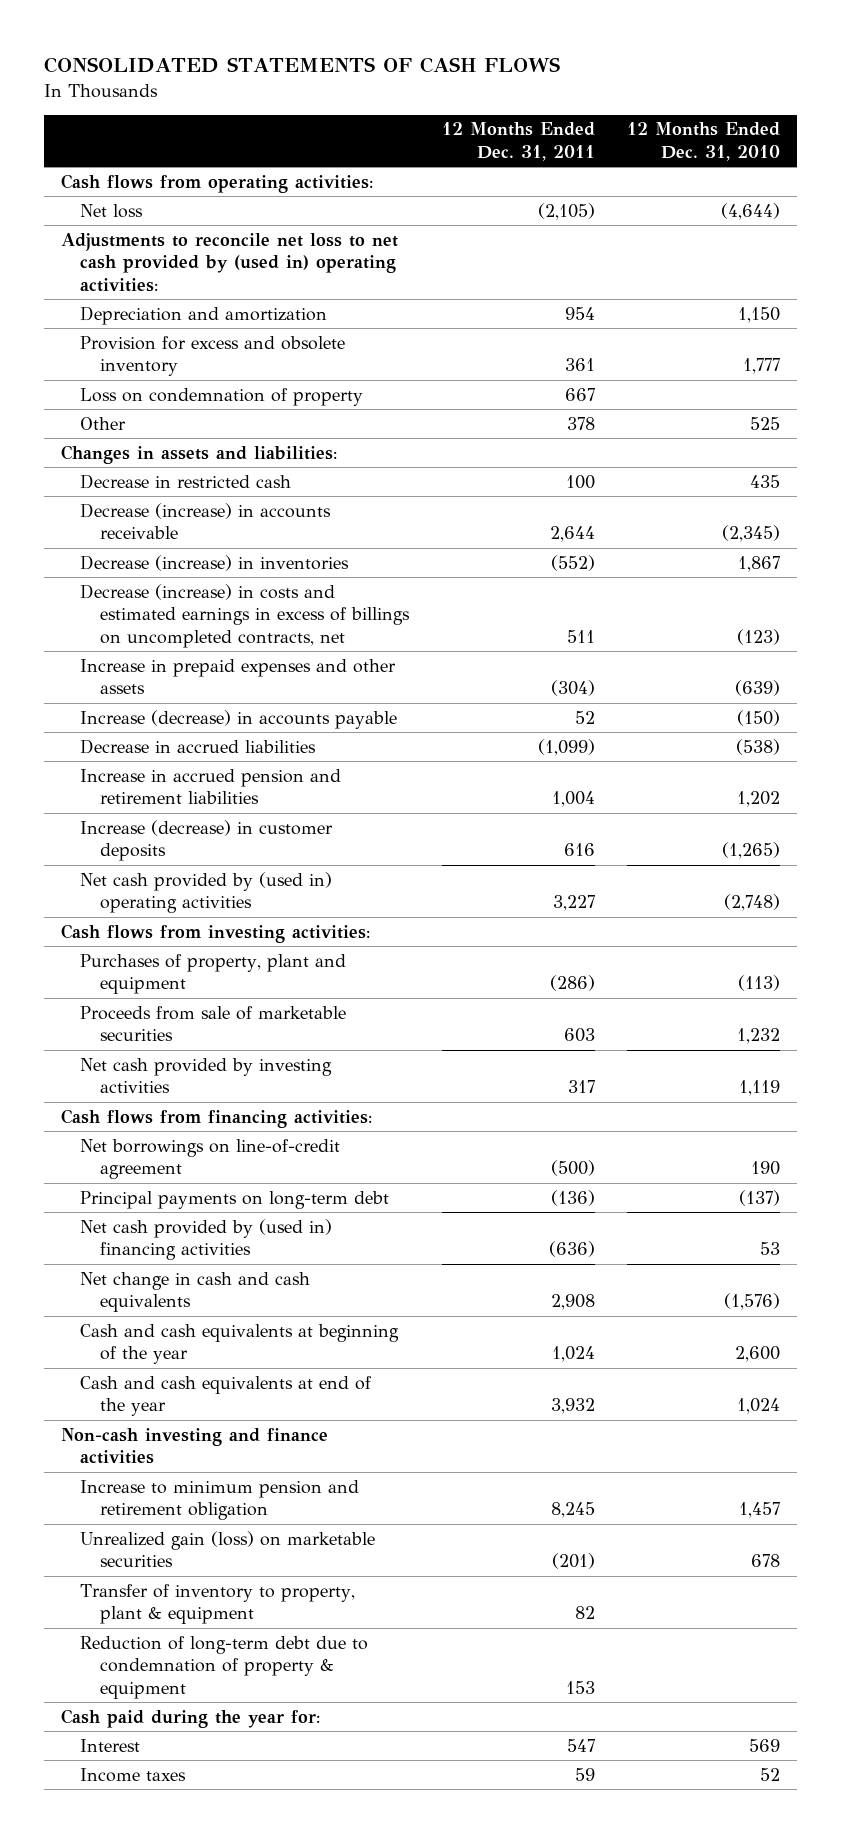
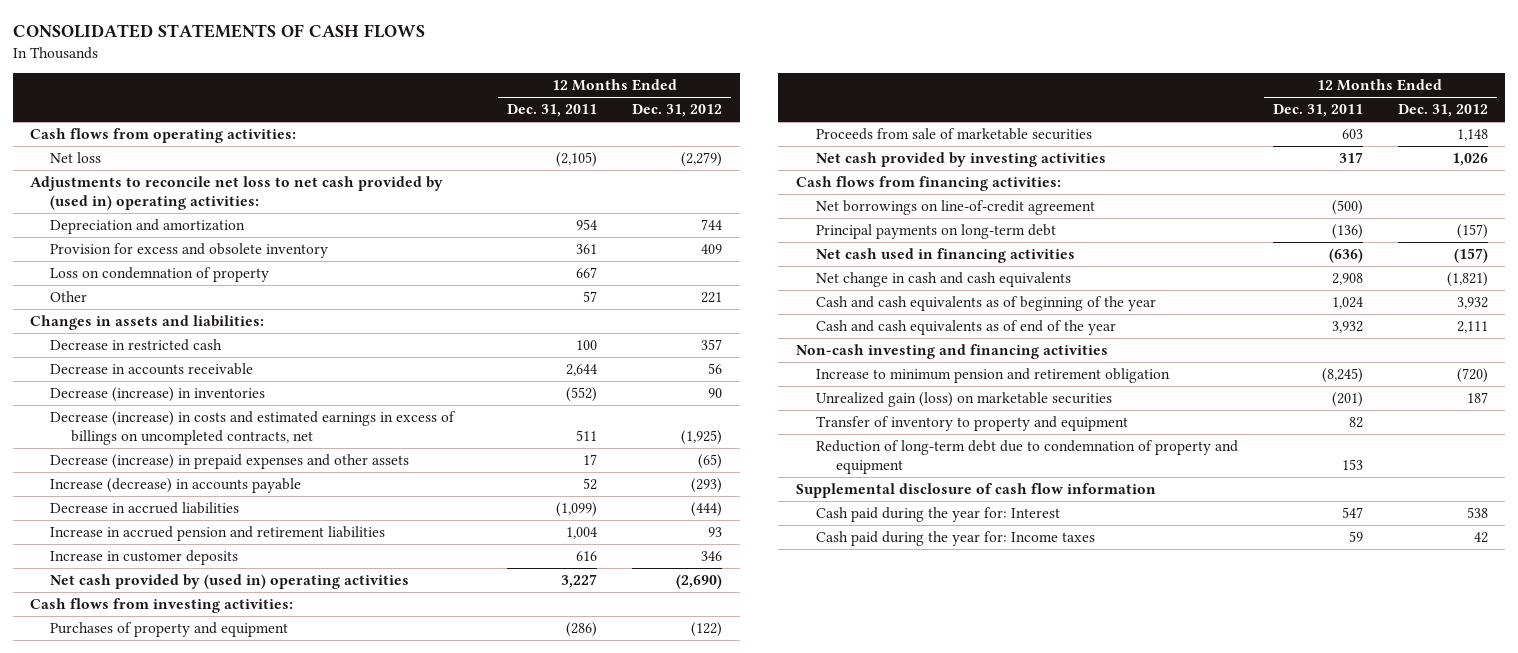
- | 12 Months Ended Dec. 31, 2011 | 12 Months Ended Dec. 31, 2010
+ | 12 Months Ended Dec. 31, 2011 | 12 Months Ended Dec. 31, 2012
- Other | 378 | 525
+ Other | 57 | 221
- Decrease (increase) in accounts receivable | 2,644 | (2,345)
+ Decrease in accounts receivable | 2,644 | 56
- Increase in prepaid expenses and other assets | (304) | (639)
+ Decrease (increase) in prepaid expenses and other assets | 17 | (65)
- Increase (decrease) in customer deposits | 616 | (1,265)
+ Increase in customer deposits | 616 | 346
- Purchases of property, plant and equipment | (286) | (113)
+ Purchases of property and equipment | (286) | (122)
- Net cash provided by (used in) financing activities | (636) | 53
+ Net cash used in financing activities | (636) | (157)
- Cash and cash equivalents at beginning of the year | 1,024 | 2,600
- Cash and cash equivalents at end of the year | 3,932 | 1,024
- Non-cash investing and finance activities
- Increase to minimum pension and retirement obligation | 8,245 | 1,457
+ Cash and cash equivalents as of beginning of the year | 1,024 | 3,932
+ Cash and cash equivalents as of end of the year | 3,932 | 2,111
+ Non-cash investing and financing activities
+ Increase to minimum pension and retirement obligation | (8,245) | (720)
- Transfer of inventory to property, plant & equipment | 82 |
- Reduction of long-term debt due to condemnation of property & equipment | 153 |
- Cash paid during the year for:
- Interest | 547 | 569
- Income taxes | 59 | 52
+ Transfer of inventory to property and equipment | 82 |
+ Reduction of long-term debt due to condemnation of property and equipment | 153 |
+ Supplemental disclosure of cash flow information
+ Cash paid during the year for: Interest | 547 | 538
+ Cash paid during the year for: Income taxes | 59 | 42

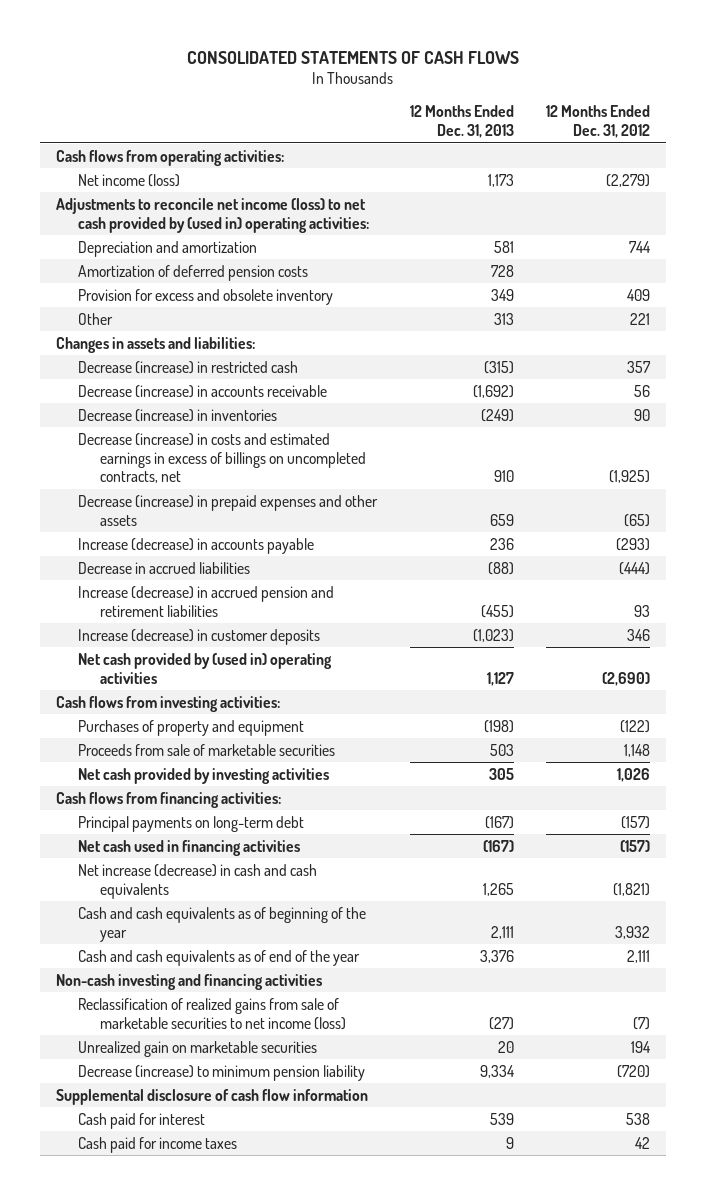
- | 12 Months Ended Dec. 31, 2011 | 12 Months Ended Dec. 31, 2012
+ | 12 Months Ended Dec. 31, 2013 | 12 Months Ended Dec. 31, 2012
- Net loss | (2,105) | (2,279)
- Adjustments to reconcile net loss to net cash provided by (used in) operating activities:
+ Net income (loss) | 1,173 | (2,279)
+ Adjustments to reconcile net income (loss) to net cash provided by (used in) operating activities:
+ Amortization of deferred pension costs | 728 |
- Loss on condemnation of property | 667 |
- Decrease in restricted cash | 100 | 357
- Decrease in accounts receivable | 2,644 | 56
+ Decrease (increase) in restricted cash | (315) | 357
+ Decrease (increase) in accounts receivable | (1,692) | 56
- Increase in accrued pension and retirement liabilities | 1,004 | 93
- Increase in customer deposits | 616 | 346
+ Increase (decrease) in accrued pension and retirement liabilities | (455) | 93
+ Increase (decrease) in customer deposits | (1,023) | 346
- Net borrowings on line-of-credit agreement | (500) |
- Net change in cash and cash equivalents | 2,908 | (1,821)
+ Net increase (decrease) in cash and cash equivalents | 1,265 | (1,821)
- Increase to minimum pension and retirement obligation | (8,245) | (720)
- Unrealized gain (loss) on marketable securities | (201) | 187
- Transfer of inventory to property and equipment | 82 |
- Reduction of long-term debt due to condemnation of property and equipment | 153 |
+ Reclassification of realized gains from sale of marketable securities to net income (loss) | (27) | (7)
+ Unrealized gain on marketable securities | 20 | 194
+ Decrease (increase) to minimum pension liability | 9,334 | (720)
- Cash paid during the year for: Interest | 547 | 538
- Cash paid during the year for: Income taxes | 59 | 42
+ Cash paid for interest | 539 | 538
+ Cash paid for income taxes | 9 | 42

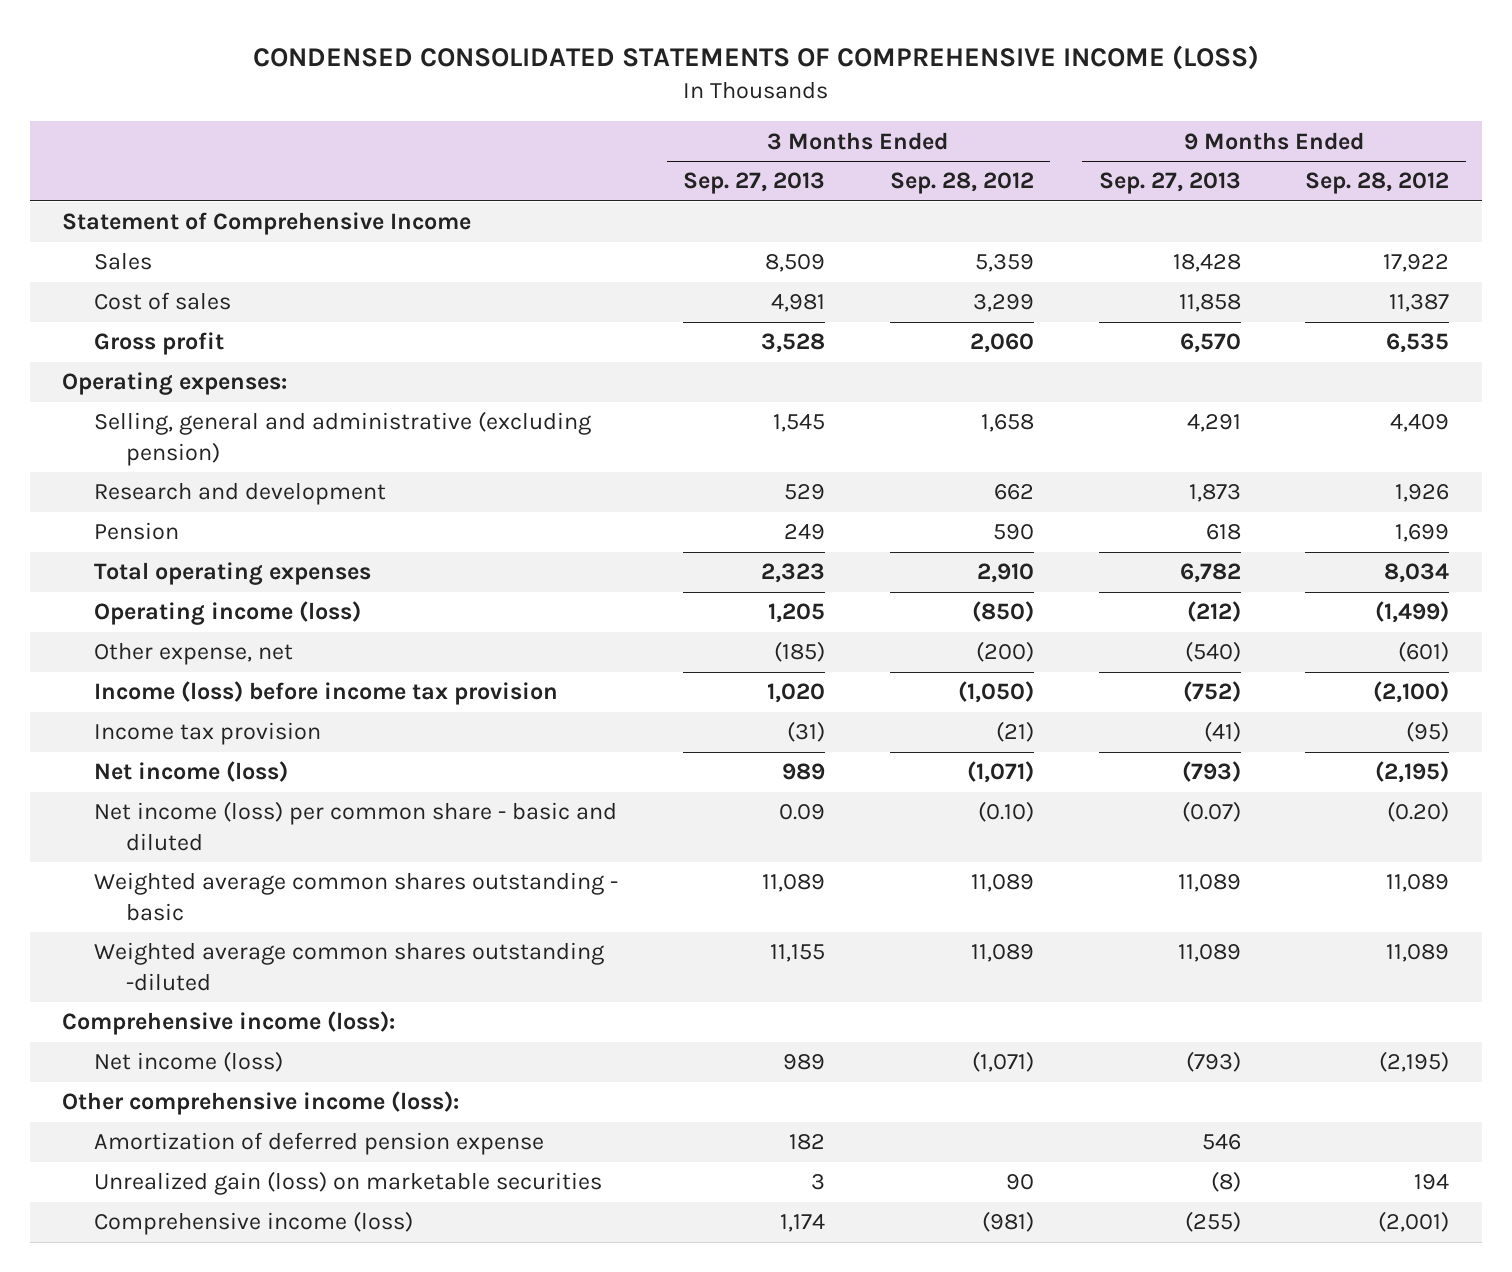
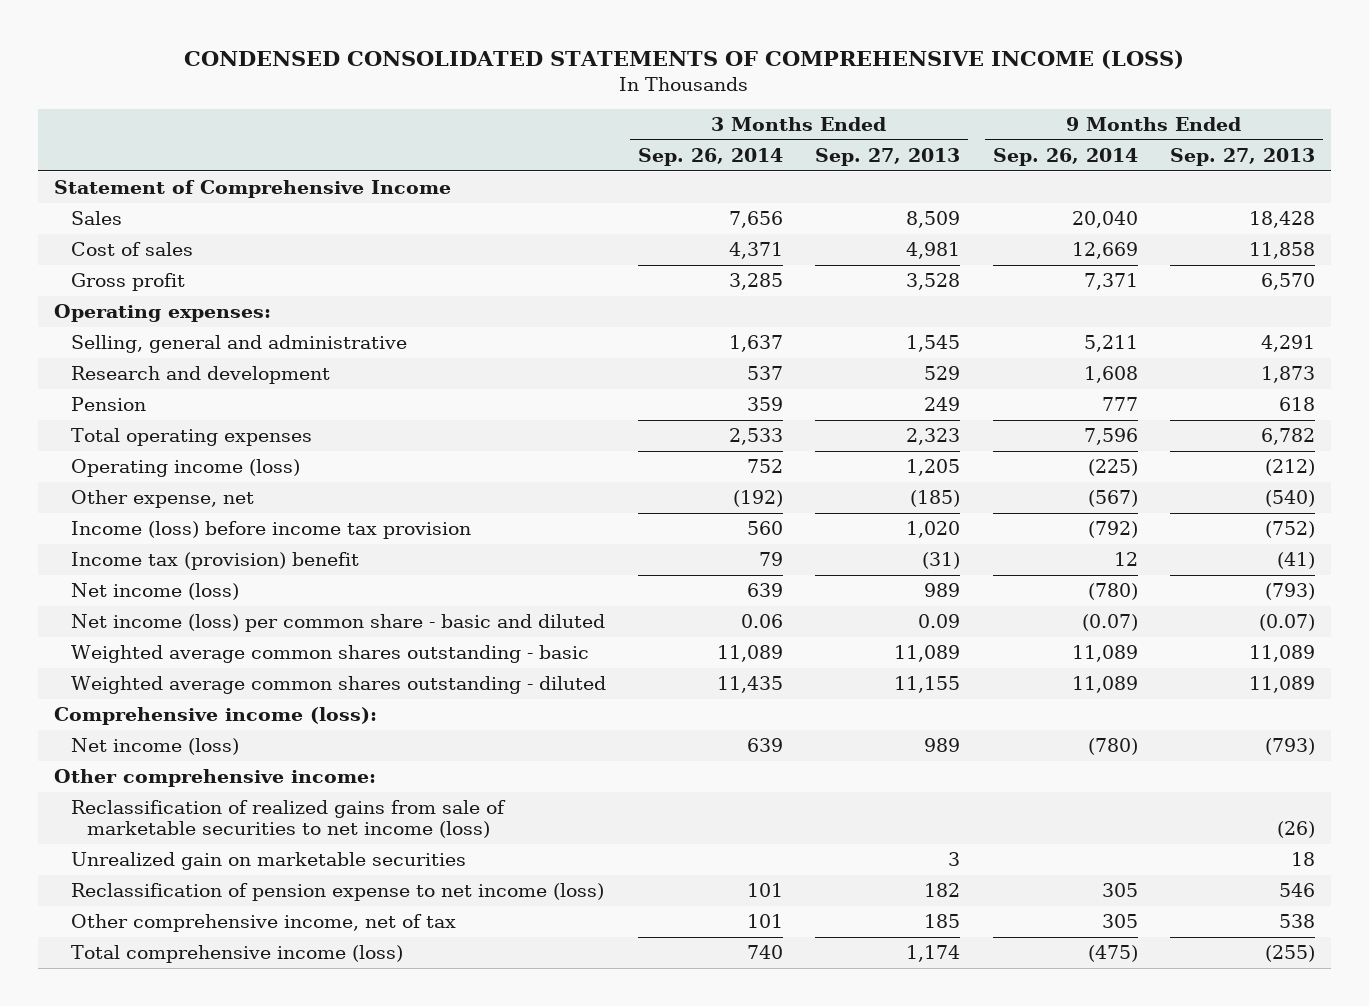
- | 3 Months Ended Sep. 27, 2013 | 3 Months Ended Sep. 28, 2012 | 9 Months Ended Sep. 27, 2013 | 9 Months Ended Sep. 28, 2012
+ | 3 Months Ended Sep. 26, 2014 | 3 Months Ended Sep. 27, 2013 | 9 Months Ended Sep. 26, 2014 | 9 Months Ended Sep. 27, 2013
- Selling, general and administrative (excluding pension) | 1,545 | 1,658 | 4,291 | 4,409
+ Selling, general and administrative | 1,637 | 1,545 | 5,211 | 4,291
- Income tax provision | (31) | (21) | (41) | (95)
+ Income tax (provision) benefit | 79 | (31) | 12 | (41)
- Weighted average common shares outstanding -diluted | 11,155 | 11,089 | 11,089 | 11,089
+ Weighted average common shares outstanding - diluted | 11,435 | 11,155 | 11,089 | 11,089
- Other comprehensive income (loss):
- Amortization of deferred pension expense | 182 | | 546 |
- Unrealized gain (loss) on marketable securities | 3 | 90 | (8) | 194
- Comprehensive income (loss) | 1,174 | (981) | (255) | (2,001)
+ Other comprehensive income:
+ Reclassification of realized gains from sale of marketable securities to net income (loss) | | | | (26)
+ Unrealized gain on marketable securities | | 3 | | 18
+ Reclassification of pension expense to net income (loss) | 101 | 182 | 305 | 546
+ Other comprehensive income, net of tax | 101 | 185 | 305 | 538
+ Total comprehensive income (loss) | 740 | 1,174 | (475) | (255)

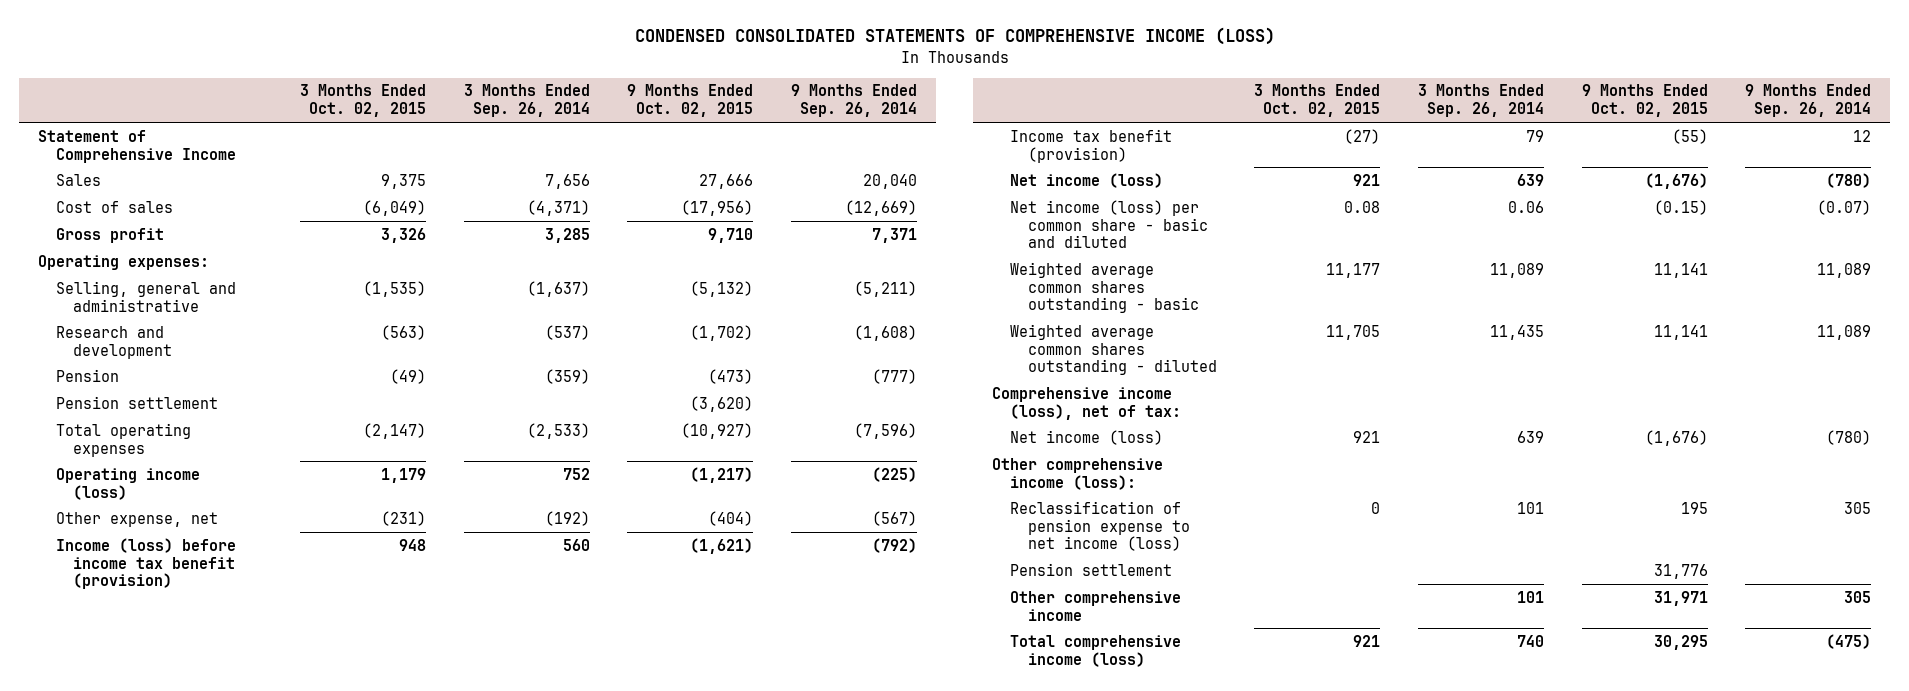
- | 3 Months Ended Sep. 26, 2014 | 3 Months Ended Sep. 27, 2013 | 9 Months Ended Sep. 26, 2014 | 9 Months Ended Sep. 27, 2013
+ | 3 Months Ended Oct. 02, 2015 | 3 Months Ended Sep. 26, 2014 | 9 Months Ended Oct. 02, 2015 | 9 Months Ended Sep. 26, 2014
- Cost of sales | 4,371 | 4,981 | 12,669 | 11,858
+ Cost of sales | (6,049) | (4,371) | (17,956) | (12,669)
- Selling, general and administrative | 1,637 | 1,545 | 5,211 | 4,291
- Research and development | 537 | 529 | 1,608 | 1,873
- Pension | 359 | 249 | 777 | 618
- Total operating expenses | 2,533 | 2,323 | 7,596 | 6,782
+ Selling, general and administrative | (1,535) | (1,637) | (5,132) | (5,211)
+ Research and development | (563) | (537) | (1,702) | (1,608)
+ Pension | (49) | (359) | (473) | (777)
+ Pension settlement | | | (3,620) |
+ Total operating expenses | (2,147) | (2,533) | (10,927) | (7,596)
- Income (loss) before income tax provision | 560 | 1,020 | (792) | (752)
- Income tax (provision) benefit | 79 | (31) | 12 | (41)
+ Income (loss) before income tax benefit (provision) | 948 | 560 | (1,621) | (792)
+ Income tax benefit (provision) | (27) | 79 | (55) | 12
- Comprehensive income (loss):
+ Comprehensive income (loss), net of tax:
- Other comprehensive income:
- Reclassification of realized gains from sale of marketable securities to net income (loss) | | | | (26)
- Unrealized gain on marketable securities | | 3 | | 18
+ Other comprehensive income (loss):
- Other comprehensive income, net of tax | 101 | 185 | 305 | 538
+ Pension settlement | | | 31,776 |
+ Other comprehensive income | | 101 | 31,971 | 305

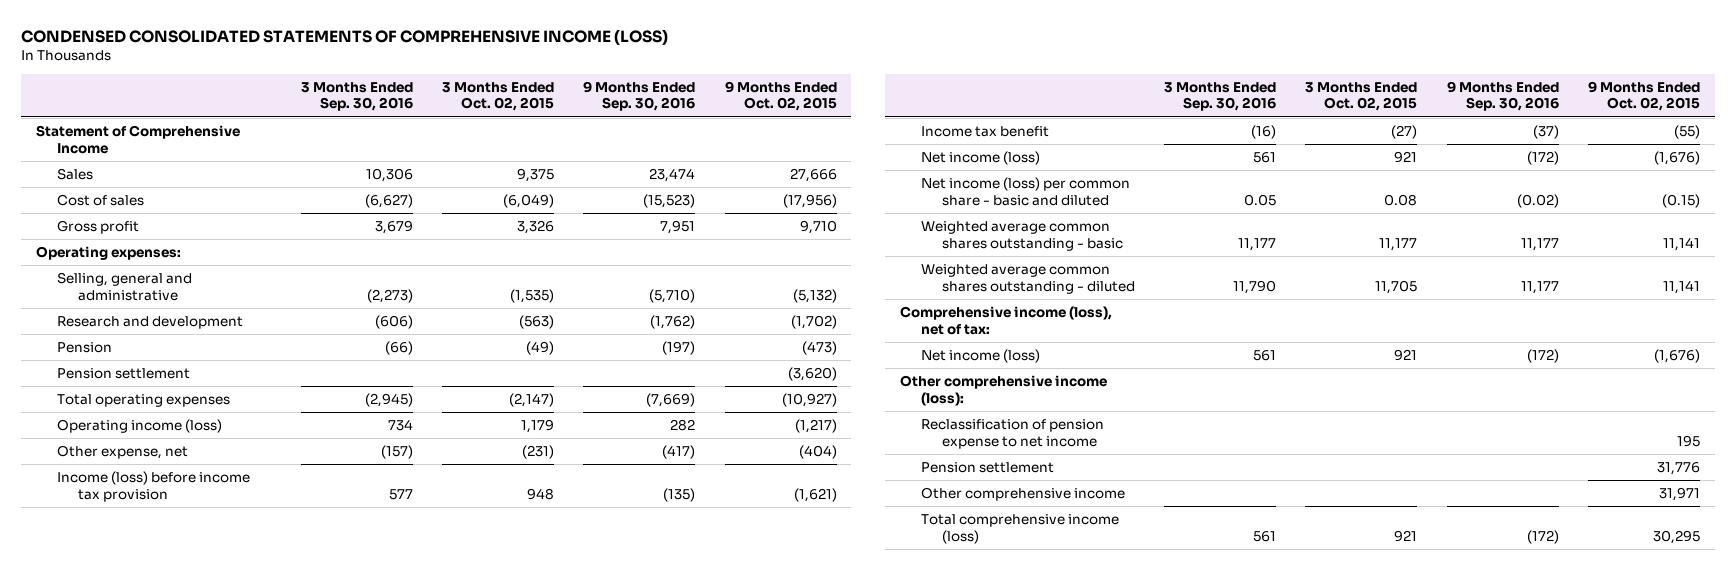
- | 3 Months Ended Oct. 02, 2015 | 3 Months Ended Sep. 26, 2014 | 9 Months Ended Oct. 02, 2015 | 9 Months Ended Sep. 26, 2014
+ | 3 Months Ended Sep. 30, 2016 | 3 Months Ended Oct. 02, 2015 | 9 Months Ended Sep. 30, 2016 | 9 Months Ended Oct. 02, 2015
- Income (loss) before income tax benefit (provision) | 948 | 560 | (1,621) | (792)
- Income tax benefit (provision) | (27) | 79 | (55) | 12
+ Income (loss) before income tax provision | 577 | 948 | (135) | (1,621)
+ Income tax benefit | (16) | (27) | (37) | (55)
- Reclassification of pension expense to net income (loss) | 0 | 101 | 195 | 305
+ Reclassification of pension expense to net income | | | | 195

